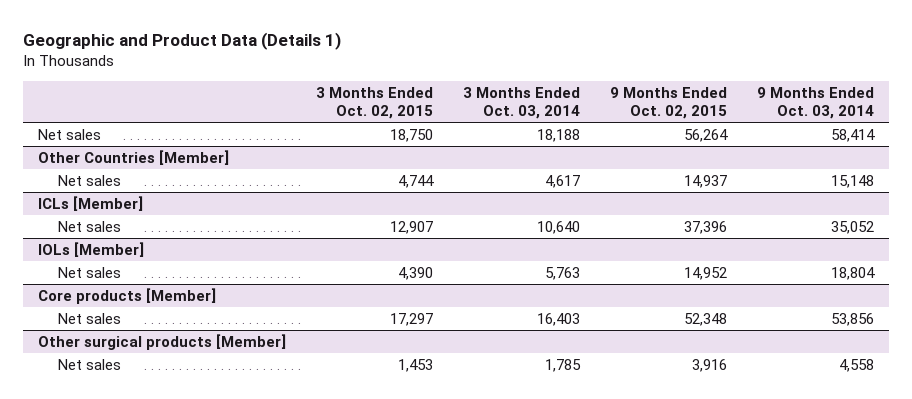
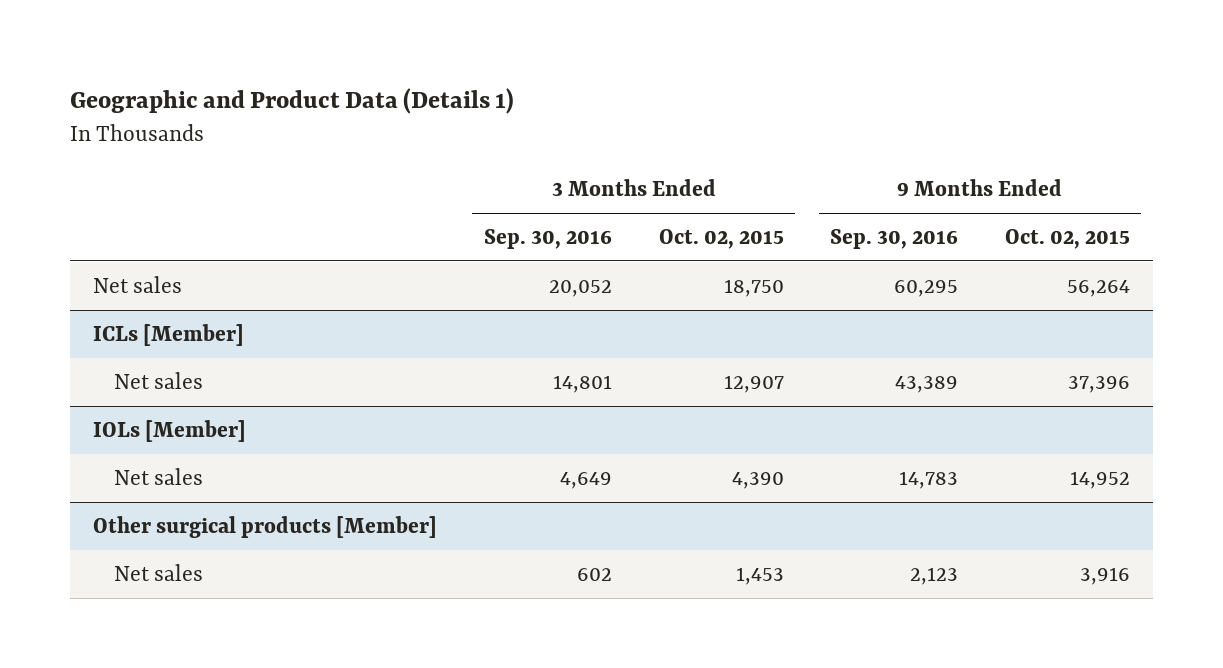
- | 3 Months Ended Oct. 02, 2015 | 3 Months Ended Oct. 03, 2014 | 9 Months Ended Oct. 02, 2015 | 9 Months Ended Oct. 03, 2014
+ | 3 Months Ended Sep. 30, 2016 | 3 Months Ended Oct. 02, 2015 | 9 Months Ended Sep. 30, 2016 | 9 Months Ended Oct. 02, 2015
- Other Countries [Member]
- Net sales | 4,744 | 4,617 | 14,937 | 15,148
- Core products [Member]
- Net sales | 17,297 | 16,403 | 52,348 | 53,856

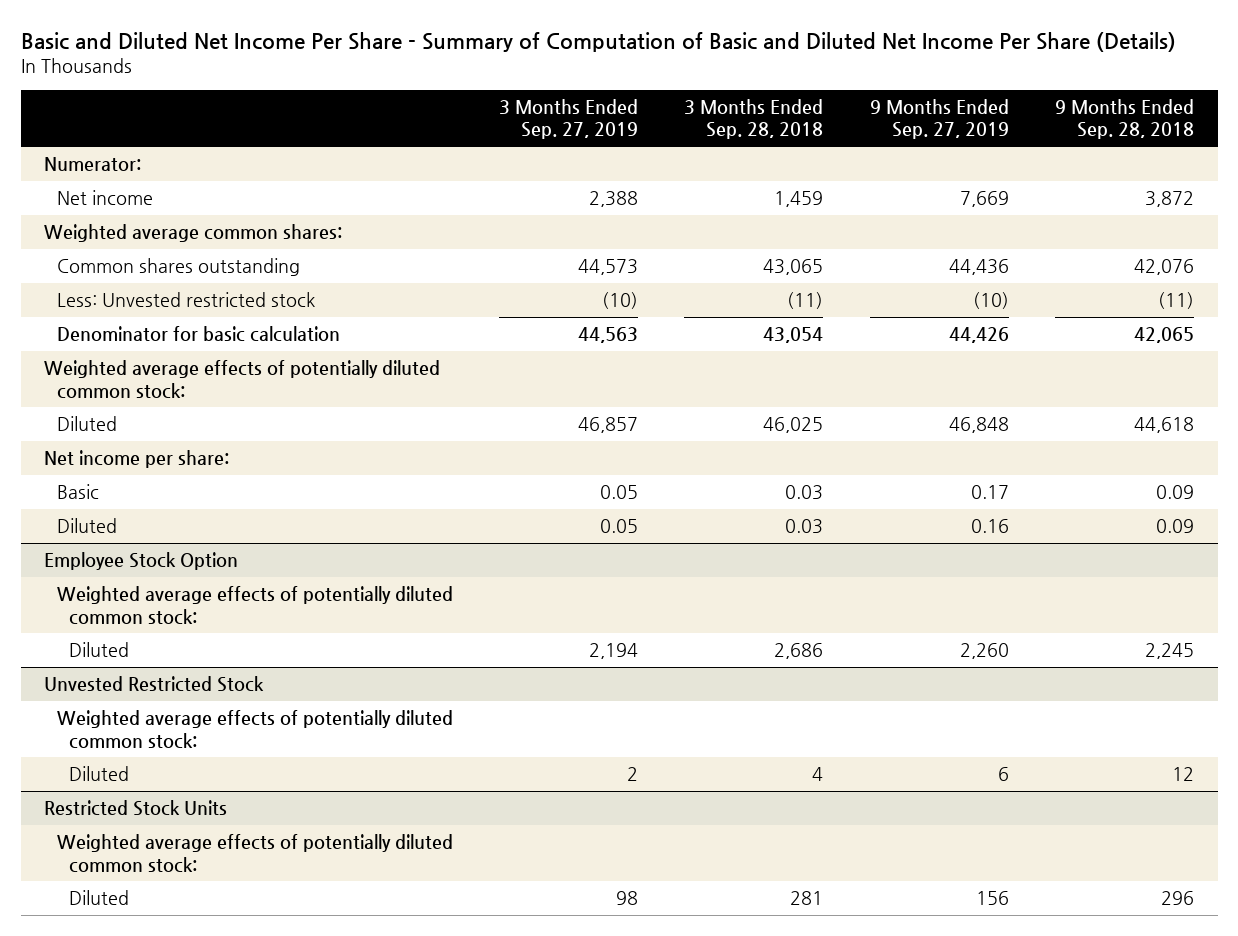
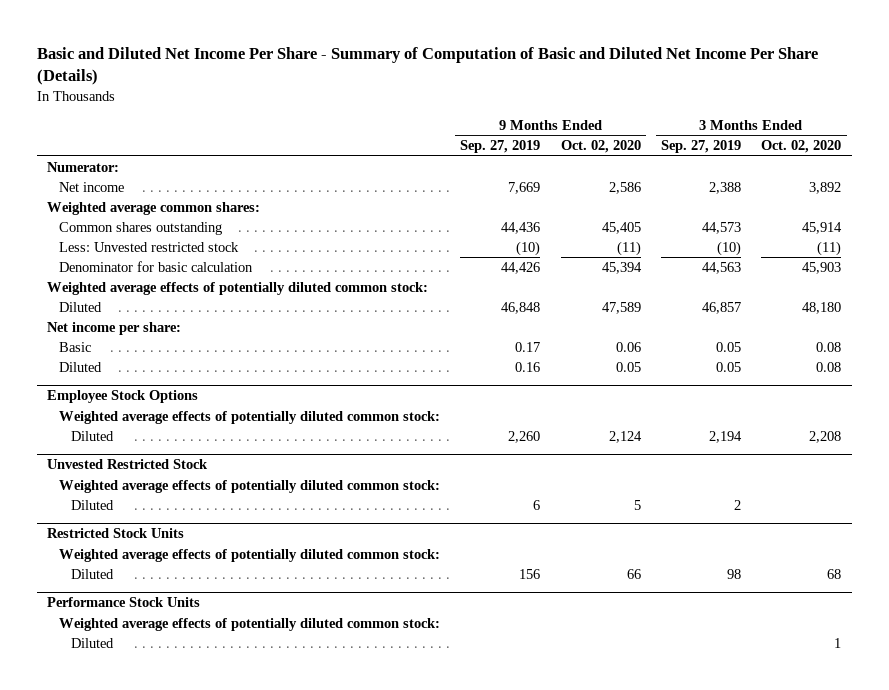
- | 3 Months Ended Sep. 27, 2019 | 3 Months Ended Sep. 28, 2018 | 9 Months Ended Sep. 27, 2019 | 9 Months Ended Sep. 28, 2018
+ | 9 Months Ended Sep. 27, 2019 | 9 Months Ended Oct. 02, 2020 | 3 Months Ended Sep. 27, 2019 | 3 Months Ended Oct. 02, 2020
- Employee Stock Option
+ Employee Stock Options
+ Performance Stock Units
+ Weighted average effects of potentially diluted common stock:
+ Diluted | | | | 1

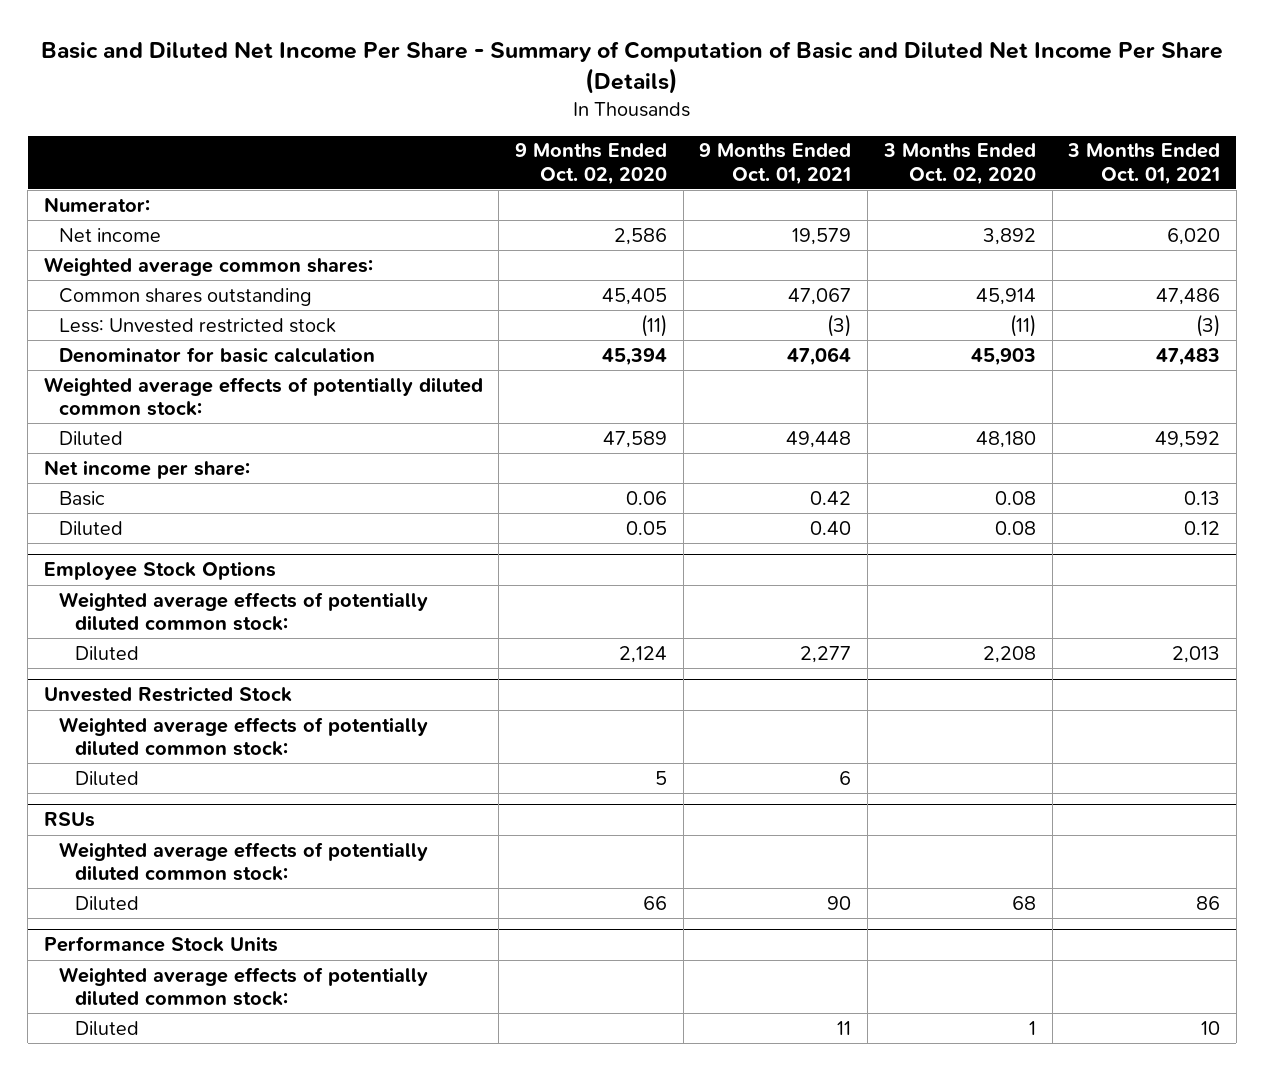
- | 9 Months Ended Sep. 27, 2019 | 9 Months Ended Oct. 02, 2020 | 3 Months Ended Sep. 27, 2019 | 3 Months Ended Oct. 02, 2020
+ | 9 Months Ended Oct. 02, 2020 | 9 Months Ended Oct. 01, 2021 | 3 Months Ended Oct. 02, 2020 | 3 Months Ended Oct. 01, 2021
- Restricted Stock Units
+ RSUs

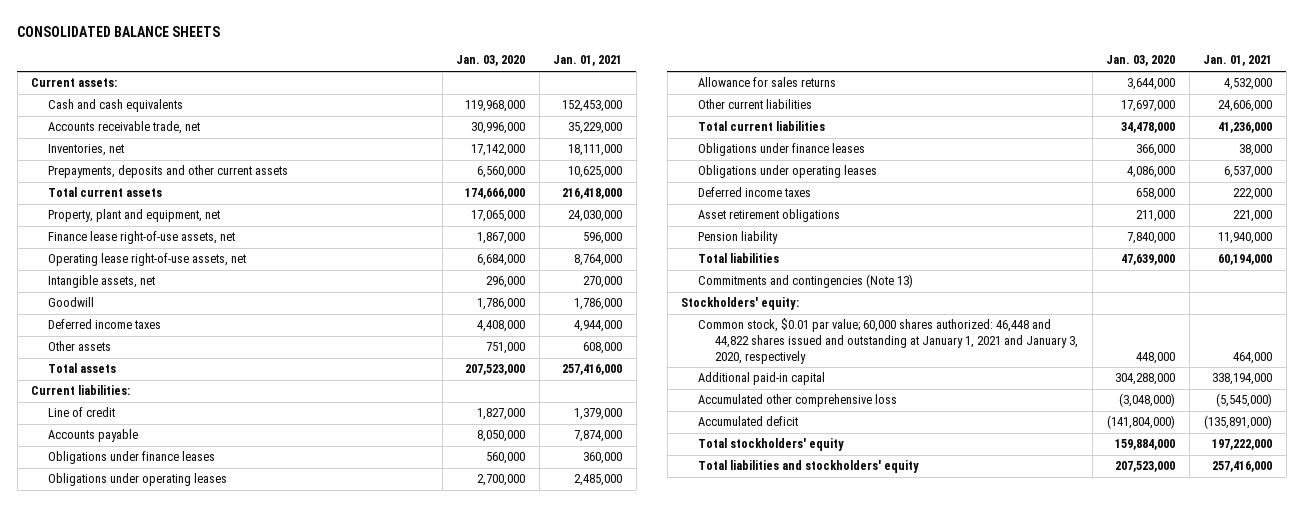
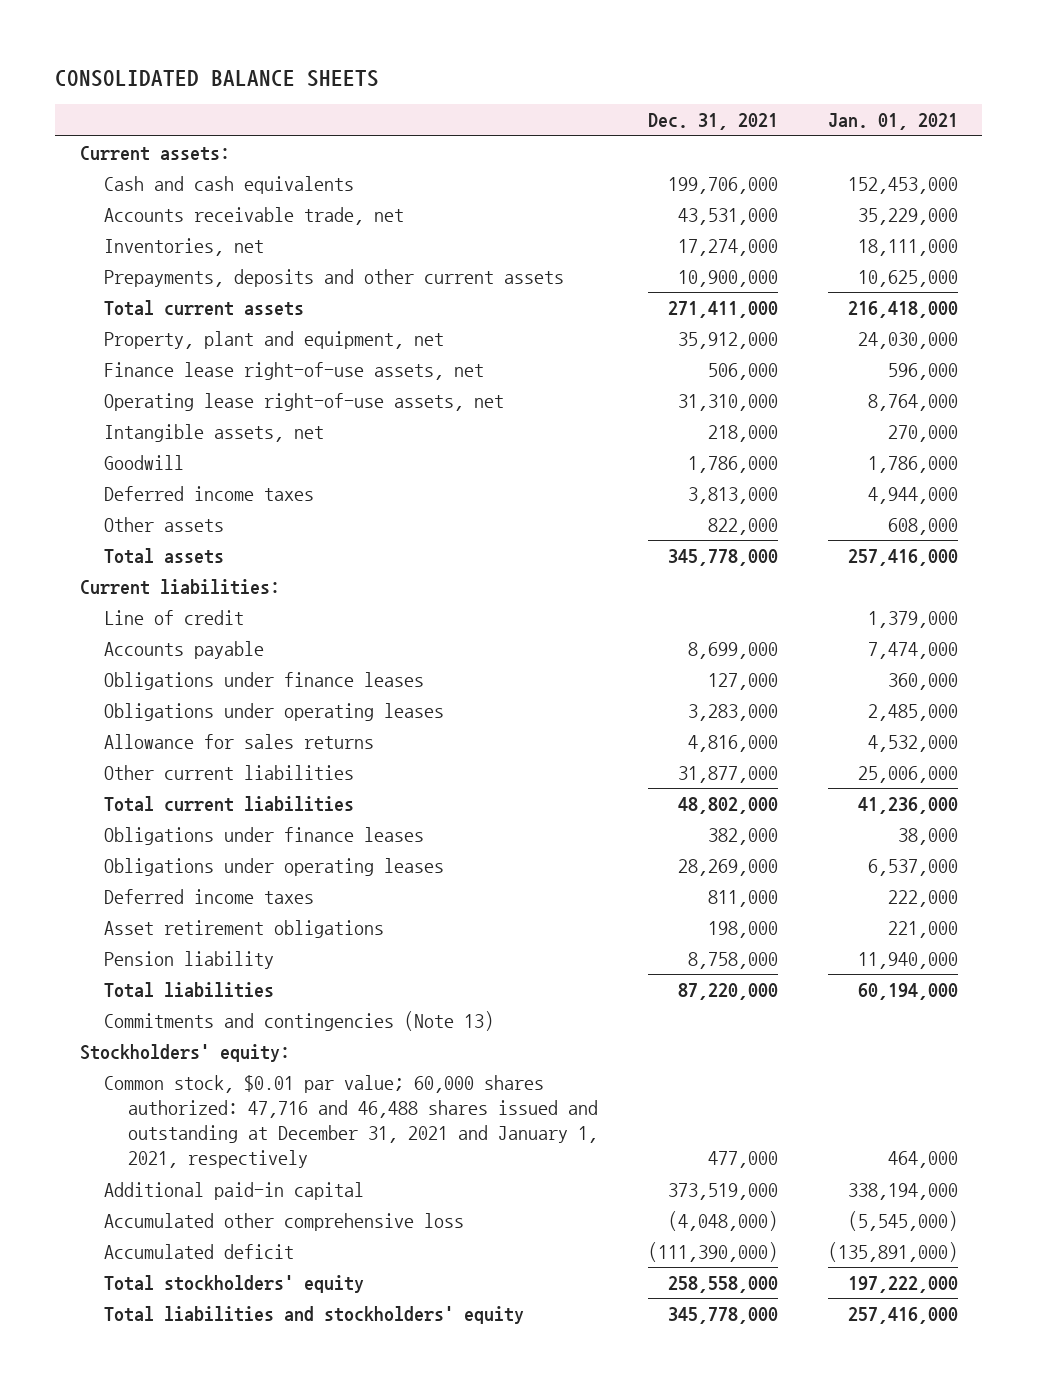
- | Jan. 03, 2020 | Jan. 01, 2021
+ | Dec. 31, 2021 | Jan. 01, 2021
- Accounts payable | 8,050,000 | 7,874,000
+ Accounts payable | 8,699,000 | 7,474,000
- Other current liabilities | 17,697,000 | 24,606,000
+ Other current liabilities | 31,877,000 | 25,006,000
- Common stock, $0.01 par value; 60,000 shares authorized: 46,448 and 44,822 shares issued and outstanding at January 1, 2021 and January 3, 2020, respectively | 448,000 | 464,000
+ Common stock, $0.01 par value; 60,000 shares authorized: 47,716 and 46,488 shares issued and outstanding at December 31, 2021 and January 1, 2021, respectively | 477,000 | 464,000

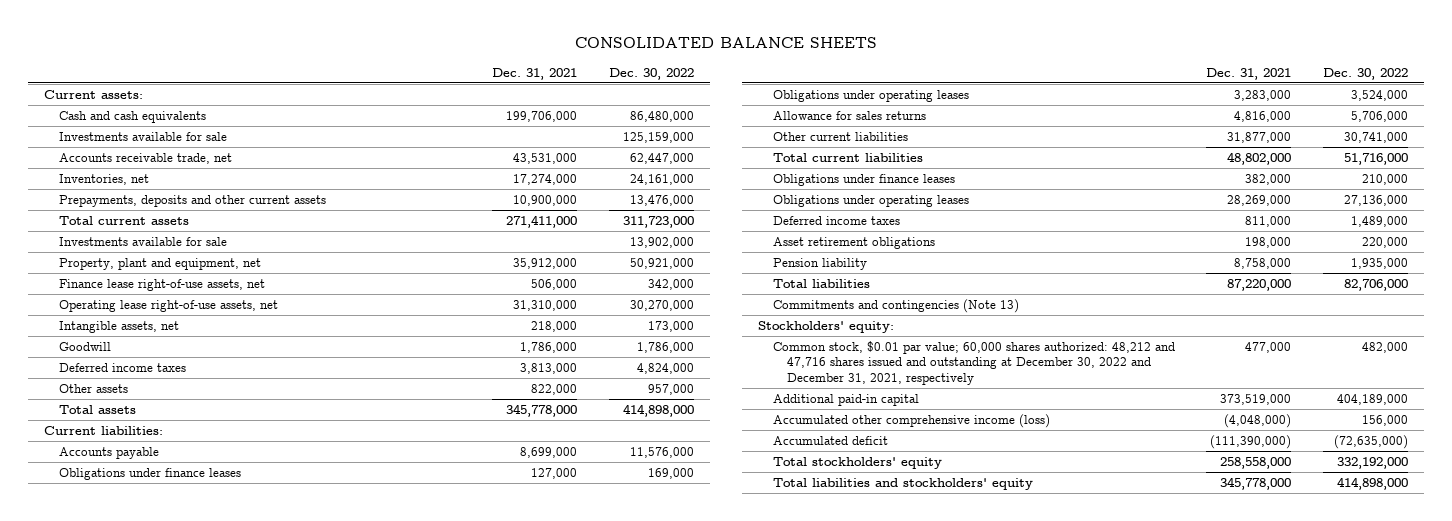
- | Dec. 31, 2021 | Jan. 01, 2021
+ | Dec. 31, 2021 | Dec. 30, 2022
+ Investments available for sale | | 125,159,000
+ Investments available for sale | | 13,902,000
- Line of credit | | 1,379,000
- Common stock, $0.01 par value; 60,000 shares authorized: 47,716 and 46,488 shares issued and outstanding at December 31, 2021 and January 1, 2021, respectively | 477,000 | 464,000
+ Common stock, $0.01 par value; 60,000 shares authorized: 48,212 and 47,716 shares issued and outstanding at December 30, 2022 and December 31, 2021, respectively | 477,000 | 482,000
- Accumulated other comprehensive loss | (4,048,000) | (5,545,000)
+ Accumulated other comprehensive income (loss) | (4,048,000) | 156,000

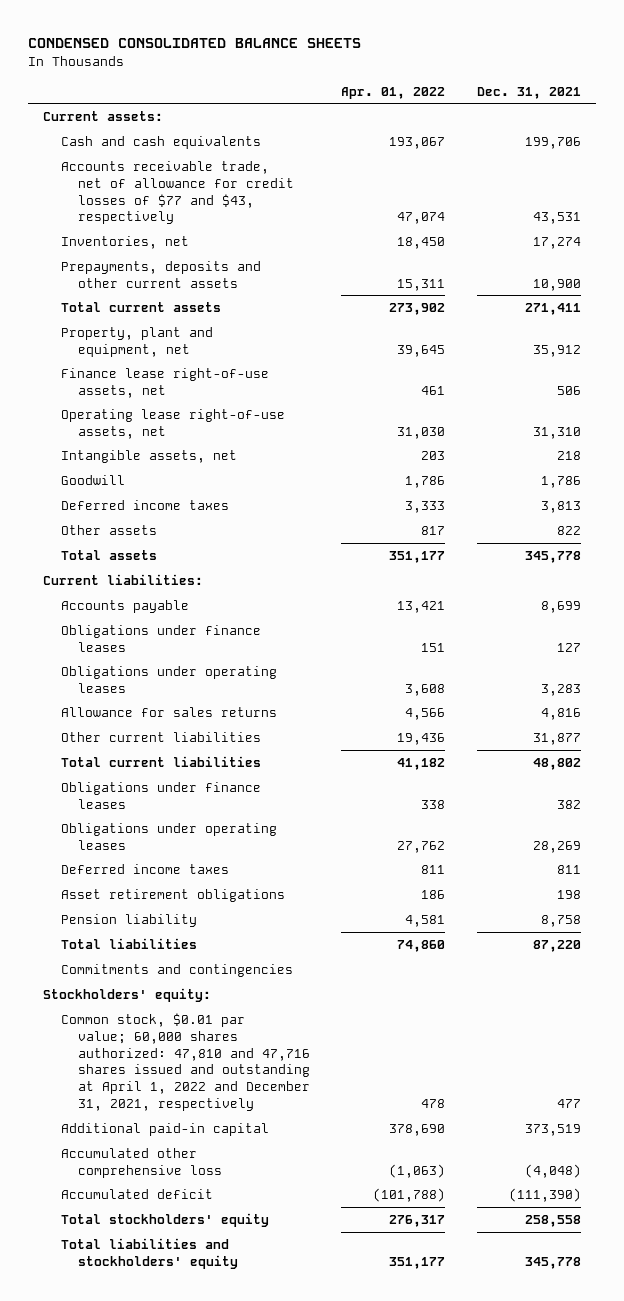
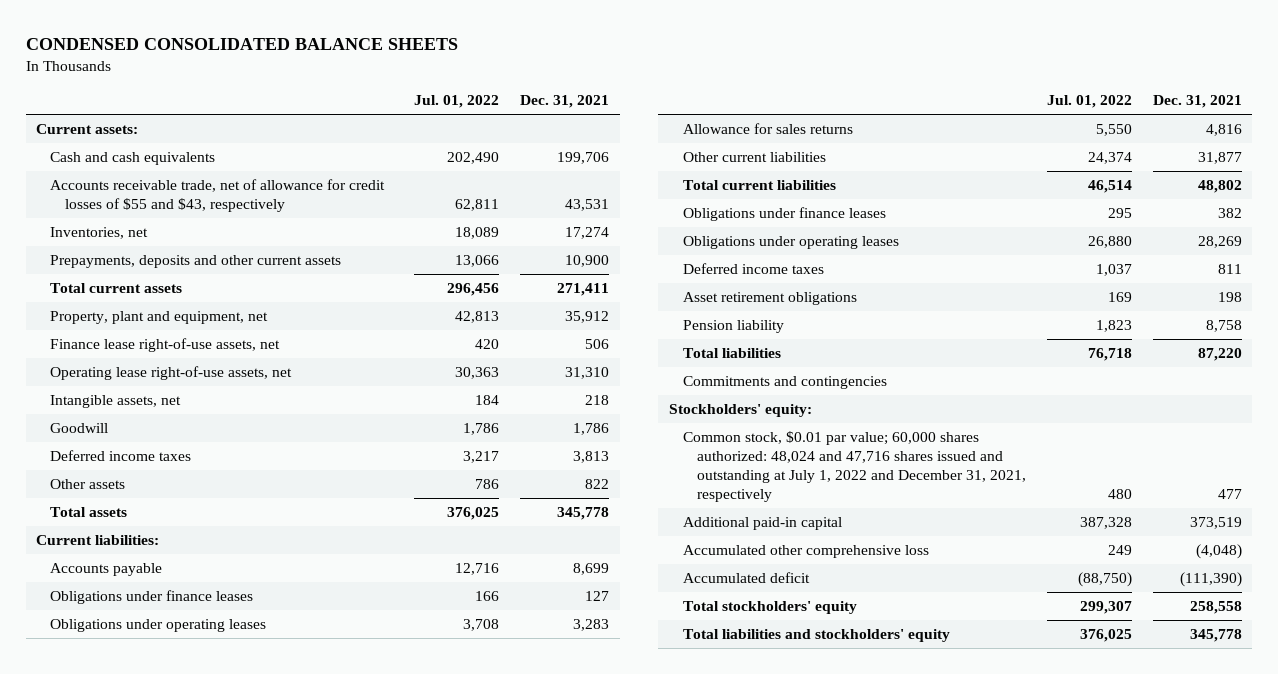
- | Apr. 01, 2022 | Dec. 31, 2021
+ | Jul. 01, 2022 | Dec. 31, 2021
- Accounts receivable trade, net of allowance for credit losses of $77 and $43, respectively | 47,074 | 43,531
+ Accounts receivable trade, net of allowance for credit losses of $55 and $43, respectively | 62,811 | 43,531
- Common stock, $0.01 par value; 60,000 shares authorized: 47,810 and 47,716 shares issued and outstanding at April 1, 2022 and December 31, 2021, respectively | 478 | 477
+ Common stock, $0.01 par value; 60,000 shares authorized: 48,024 and 47,716 shares issued and outstanding at July 1, 2022 and December 31, 2021, respectively | 480 | 477

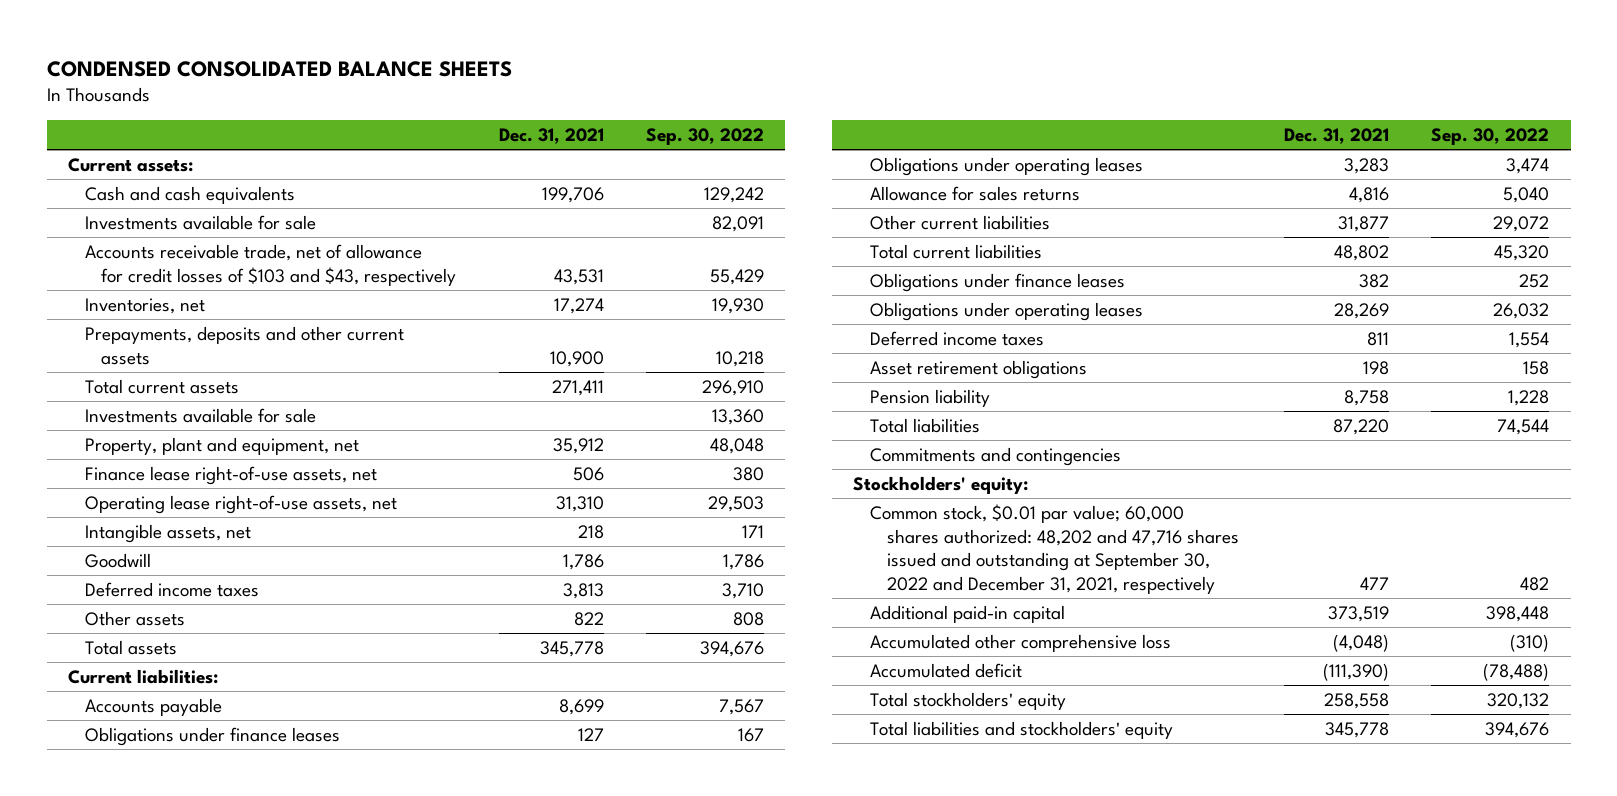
- | Jul. 01, 2022 | Dec. 31, 2021
+ | Dec. 31, 2021 | Sep. 30, 2022
- Accounts receivable trade, net of allowance for credit losses of $55 and $43, respectively | 62,811 | 43,531
+ Investments available for sale | | 82,091
+ Accounts receivable trade, net of allowance for credit losses of $103 and $43, respectively | 43,531 | 55,429
+ Investments available for sale | | 13,360
- Common stock, $0.01 par value; 60,000 shares authorized: 48,024 and 47,716 shares issued and outstanding at July 1, 2022 and December 31, 2021, respectively | 480 | 477
+ Common stock, $0.01 par value; 60,000 shares authorized: 48,202 and 47,716 shares issued and outstanding at September 30, 2022 and December 31, 2021, respectively | 477 | 482

